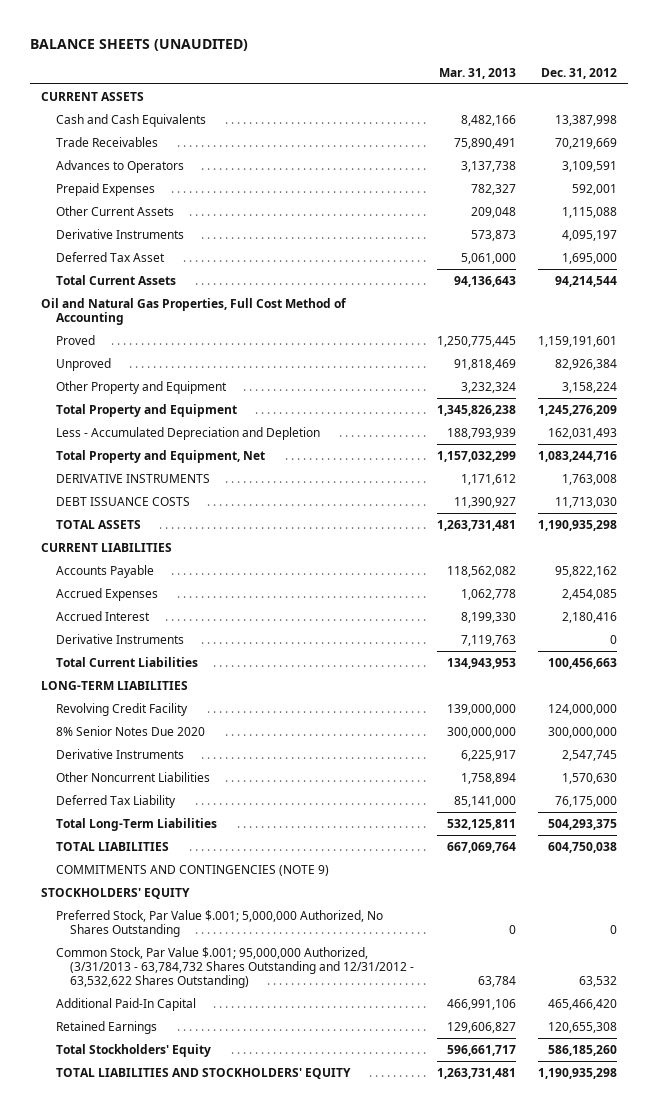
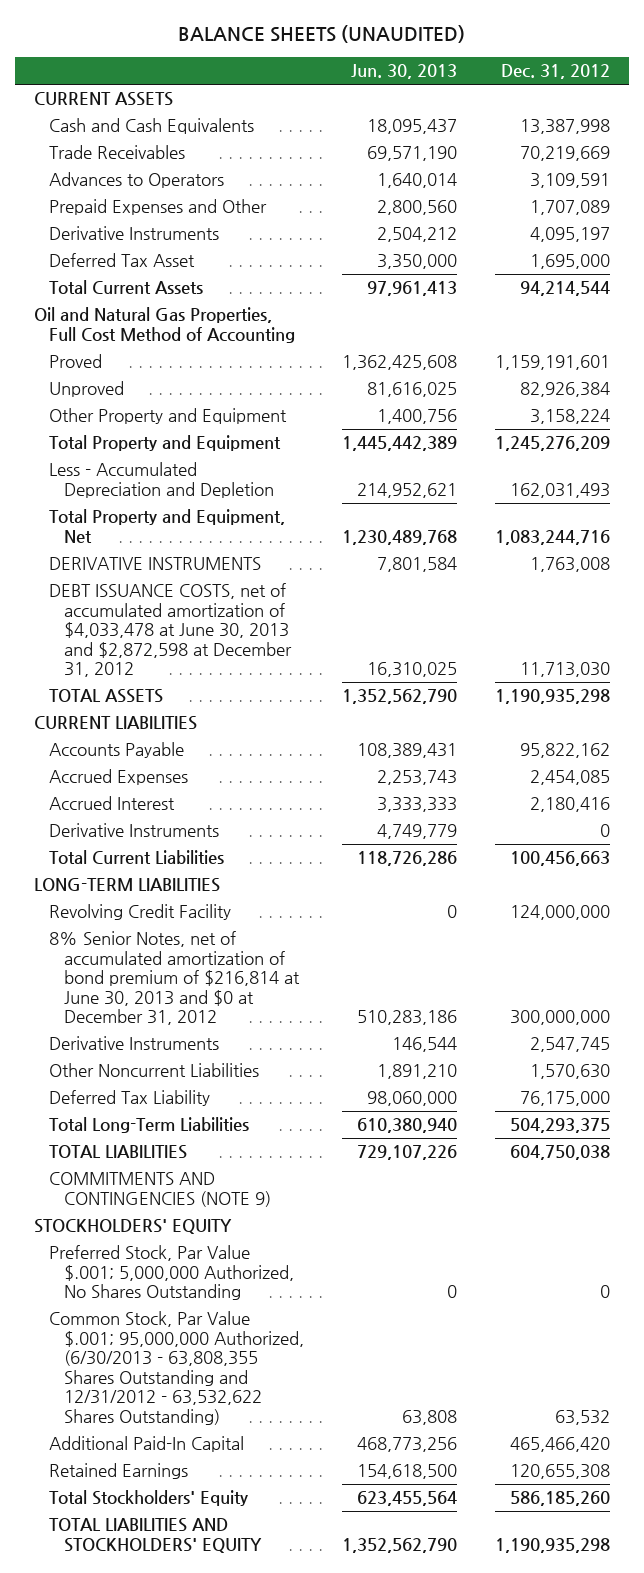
- | Mar. 31, 2013 | Dec. 31, 2012
+ | Jun. 30, 2013 | Dec. 31, 2012
- Prepaid Expenses | 782,327 | 592,001
- Other Current Assets | 209,048 | 1,115,088
+ Prepaid Expenses and Other | 2,800,560 | 1,707,089
- DEBT ISSUANCE COSTS | 11,390,927 | 11,713,030
+ DEBT ISSUANCE COSTS, net of accumulated amortization of $4,033,478 at June 30, 2013 and $2,872,598 at December 31, 2012 | 16,310,025 | 11,713,030
- 8% Senior Notes Due 2020 | 300,000,000 | 300,000,000
+ 8% Senior Notes, net of accumulated amortization of bond premium of $216,814 at June 30, 2013 and $0 at December 31, 2012 | 510,283,186 | 300,000,000
- Common Stock, Par Value $.001; 95,000,000 Authorized, (3/31/2013 - 63,784,732 Shares Outstanding and 12/31/2012 - 63,532,622 Shares Outstanding) | 63,784 | 63,532
+ Common Stock, Par Value $.001; 95,000,000 Authorized, (6/30/2013 - 63,808,355 Shares Outstanding and 12/31/2012 - 63,532,622 Shares Outstanding) | 63,808 | 63,532

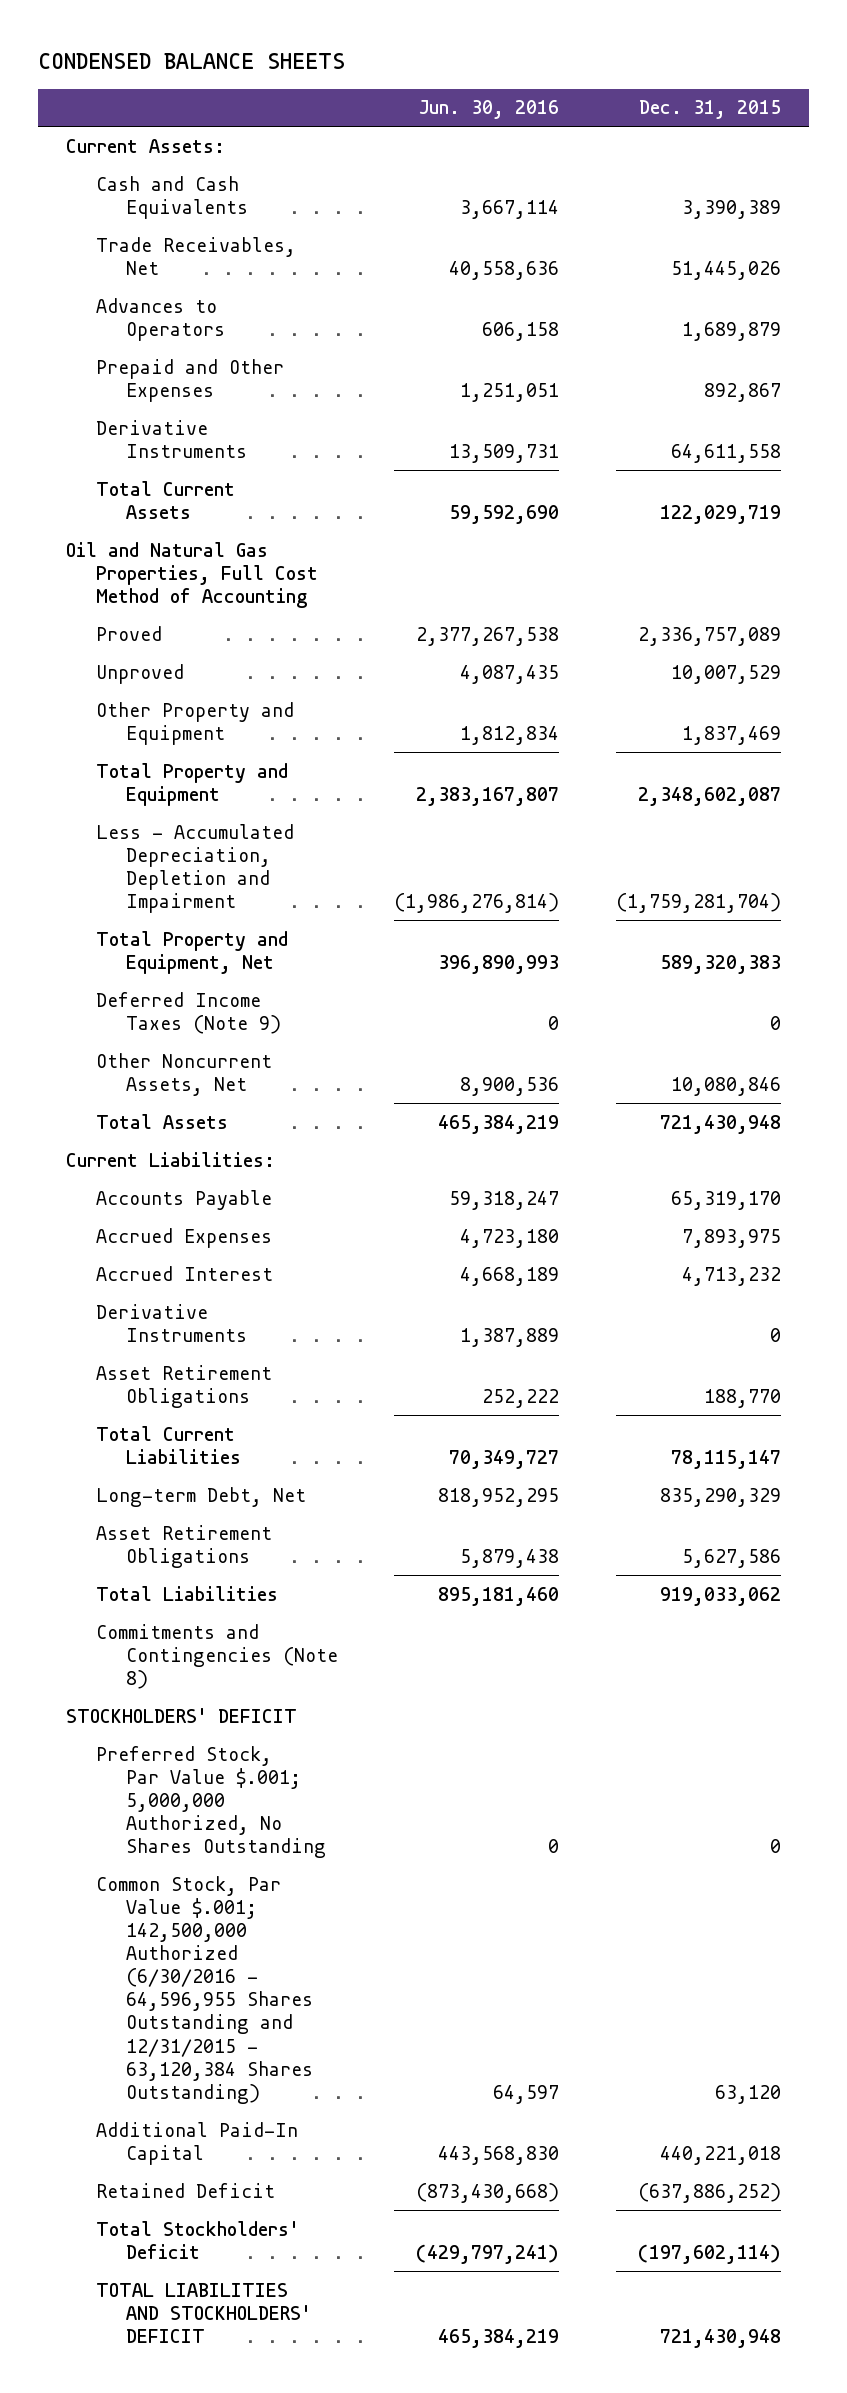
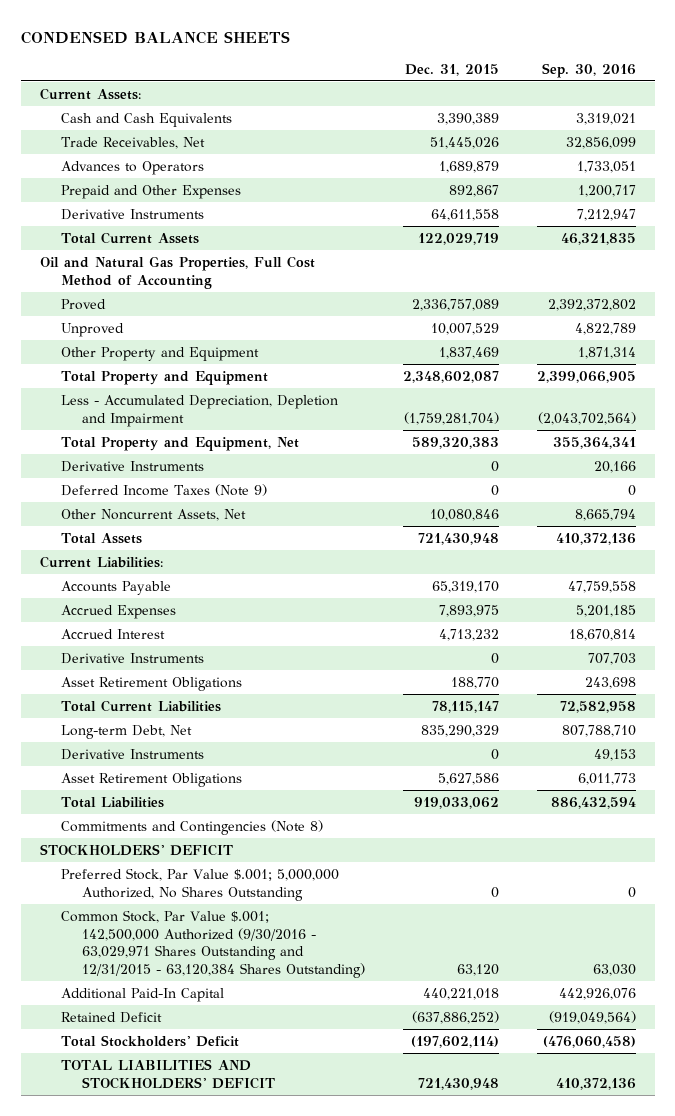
- | Jun. 30, 2016 | Dec. 31, 2015
+ | Dec. 31, 2015 | Sep. 30, 2016
+ Derivative Instruments | 0 | 20,166
+ Derivative Instruments | 0 | 49,153
- Common Stock, Par Value $.001; 142,500,000 Authorized (6/30/2016 - 64,596,955 Shares Outstanding and 12/31/2015 - 63,120,384 Shares Outstanding) | 64,597 | 63,120
+ Common Stock, Par Value $.001; 142,500,000 Authorized (9/30/2016 - 63,029,971 Shares Outstanding and 12/31/2015 - 63,120,384 Shares Outstanding) | 63,120 | 63,030

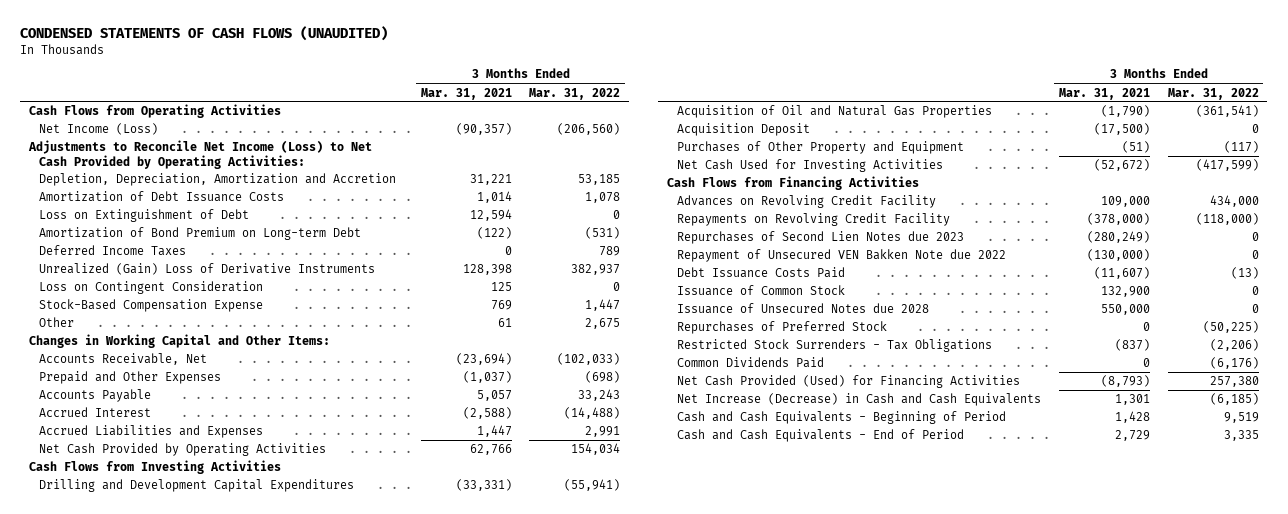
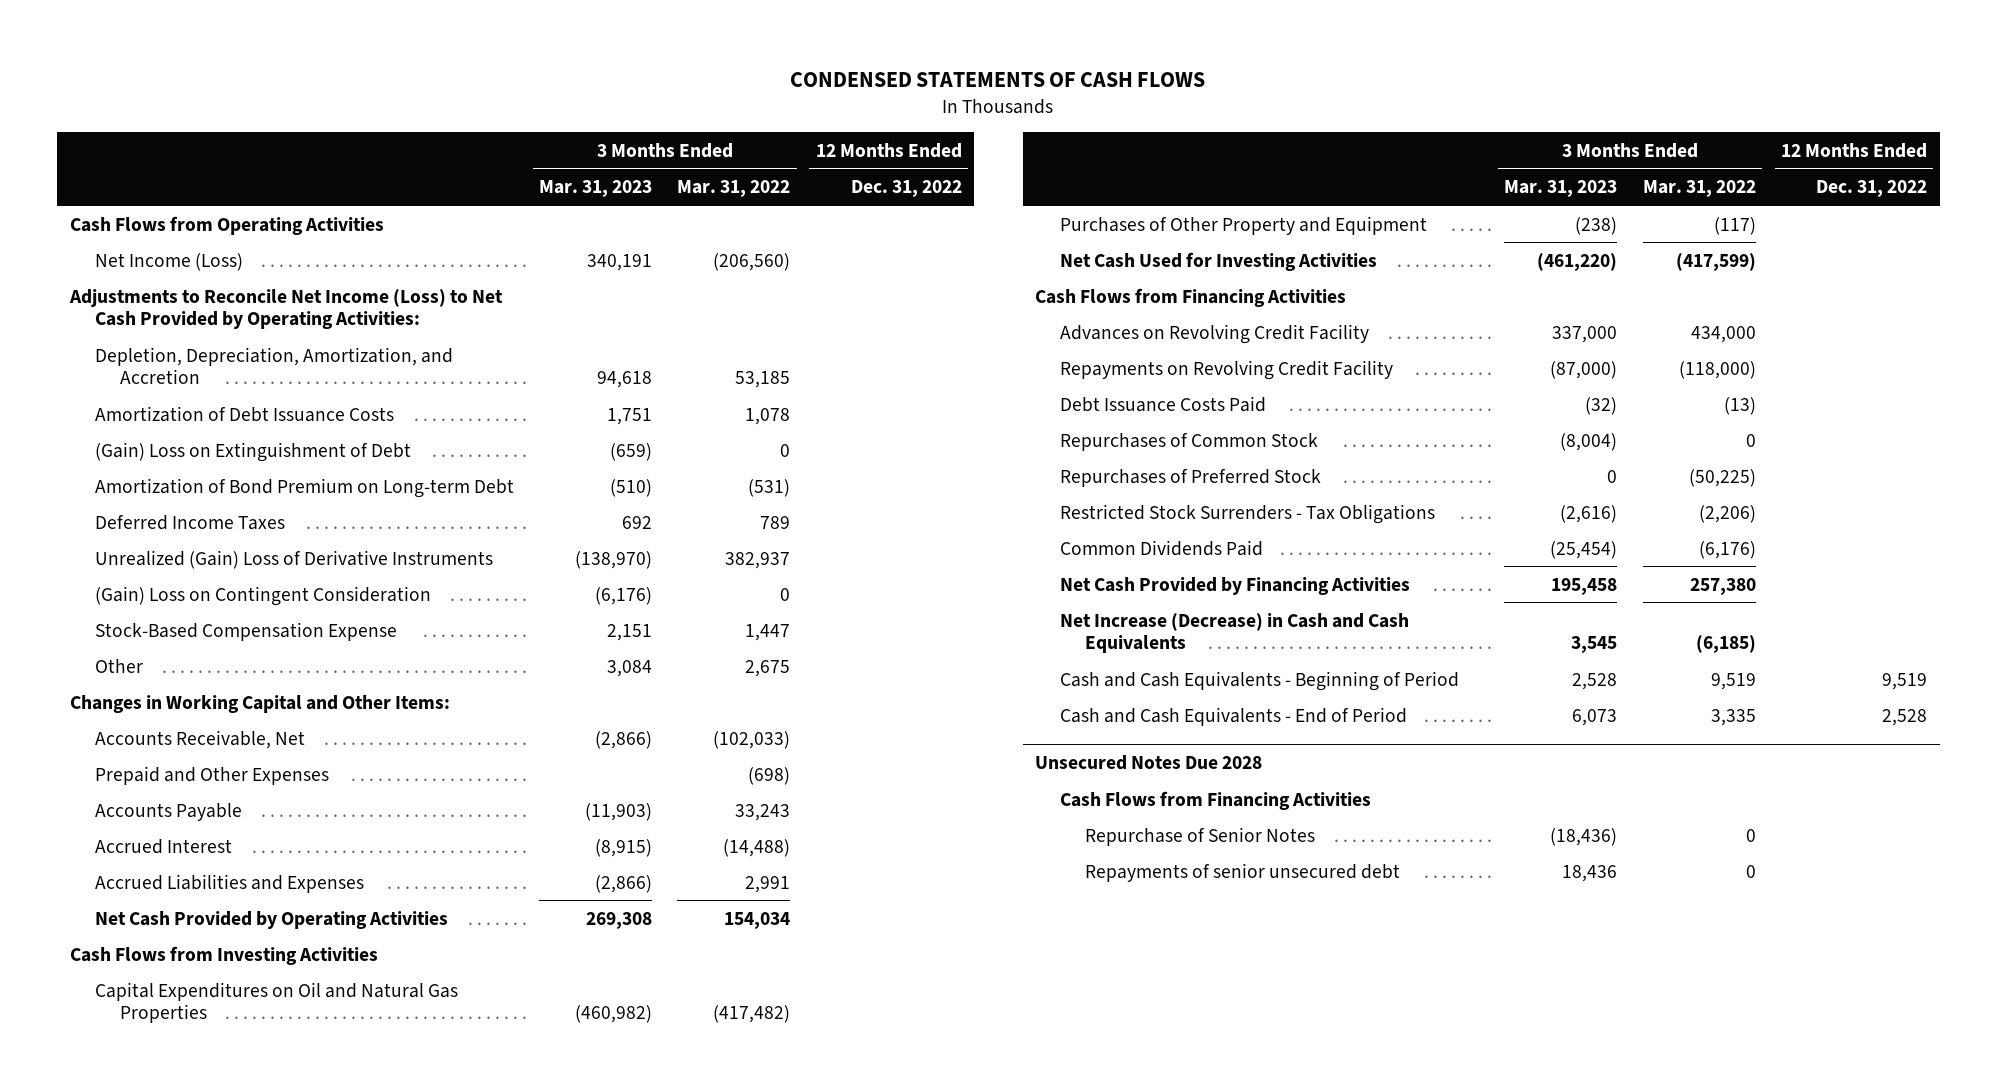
- CONDENSED STATEMENTS OF CASH FLOWS (UNAUDITED)
+ CONDENSED STATEMENTS OF CASH FLOWS
- | 3 Months Ended Mar. 31, 2021 | 3 Months Ended Mar. 31, 2022
+ | 3 Months Ended Mar. 31, 2023 | 3 Months Ended Mar. 31, 2022 | 12 Months Ended Dec. 31, 2022
- Depletion, Depreciation, Amortization and Accretion | 31,221 | 53,185
+ Depletion, Depreciation, Amortization, and Accretion | 94,618 | 53,185 |
- Loss on Extinguishment of Debt | 12,594 | 0
+ (Gain) Loss on Extinguishment of Debt | (659) | 0 |
- Loss on Contingent Consideration | 125 | 0
+ (Gain) Loss on Contingent Consideration | (6,176) | 0 |
- Drilling and Development Capital Expenditures | (33,331) | (55,941)
- Acquisition of Oil and Natural Gas Properties | (1,790) | (361,541)
- Acquisition Deposit | (17,500) | 0
+ Capital Expenditures on Oil and Natural Gas Properties | (460,982) | (417,482) |
- Repurchases of Second Lien Notes due 2023 | (280,249) | 0
- Repayment of Unsecured VEN Bakken Note due 2022 | (130,000) | 0
- Issuance of Common Stock | 132,900 | 0
- Issuance of Unsecured Notes due 2028 | 550,000 | 0
+ Repurchases of Common Stock | (8,004) | 0 |
- Net Cash Provided (Used) for Financing Activities | (8,793) | 257,380
+ Net Cash Provided by Financing Activities | 195,458 | 257,380 |
+ Unsecured Notes Due 2028
+ Cash Flows from Financing Activities
+ Repurchase of Senior Notes | (18,436) | 0 |
+ Repayments of senior unsecured debt | 18,436 | 0 |

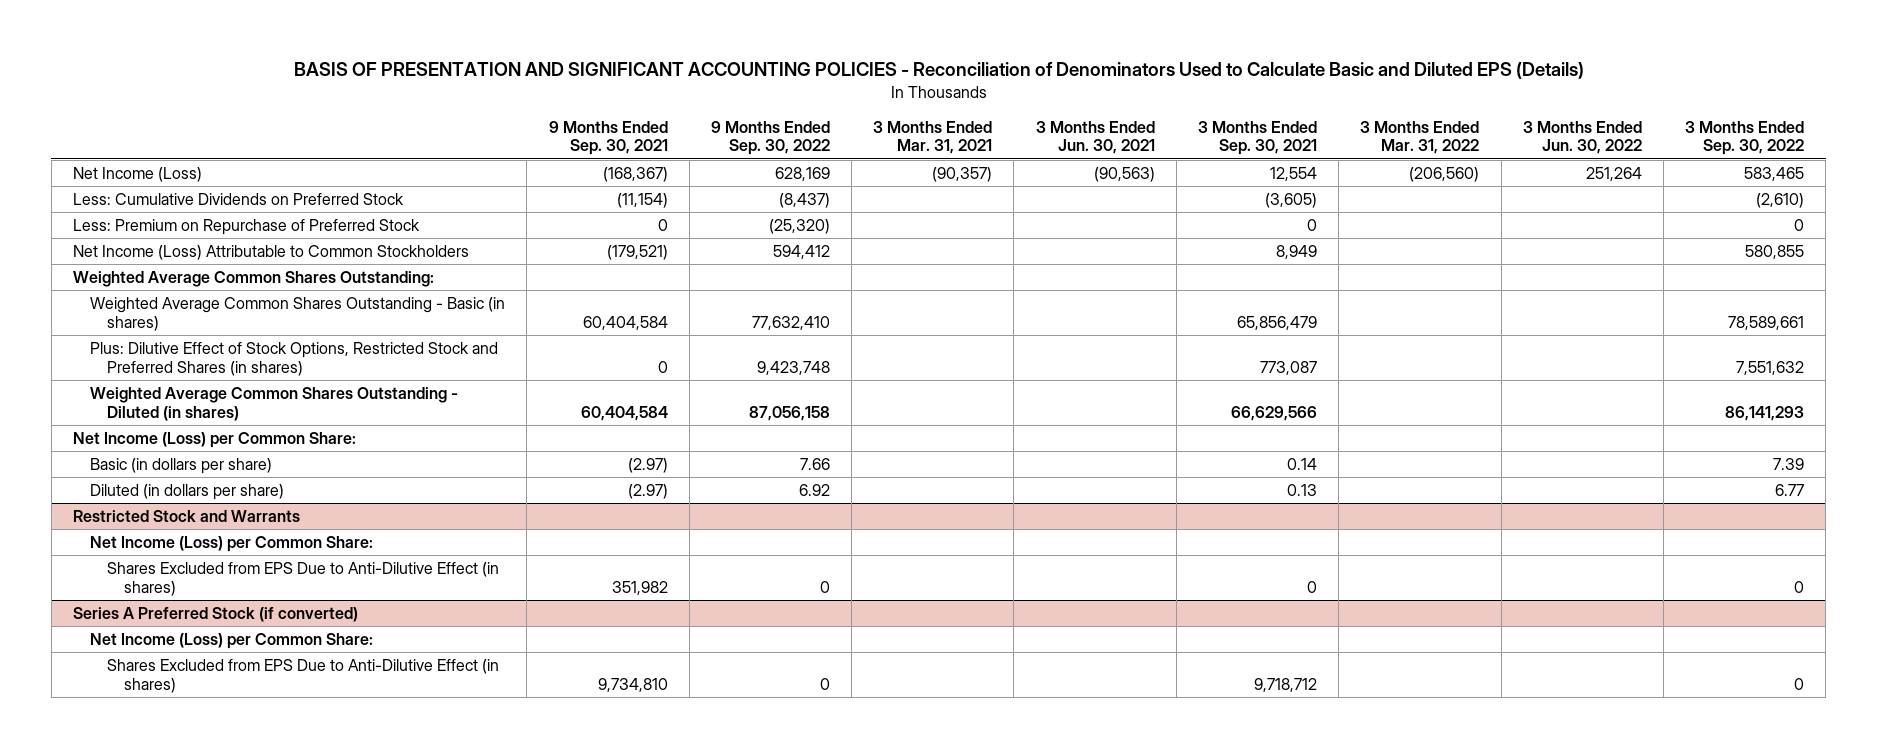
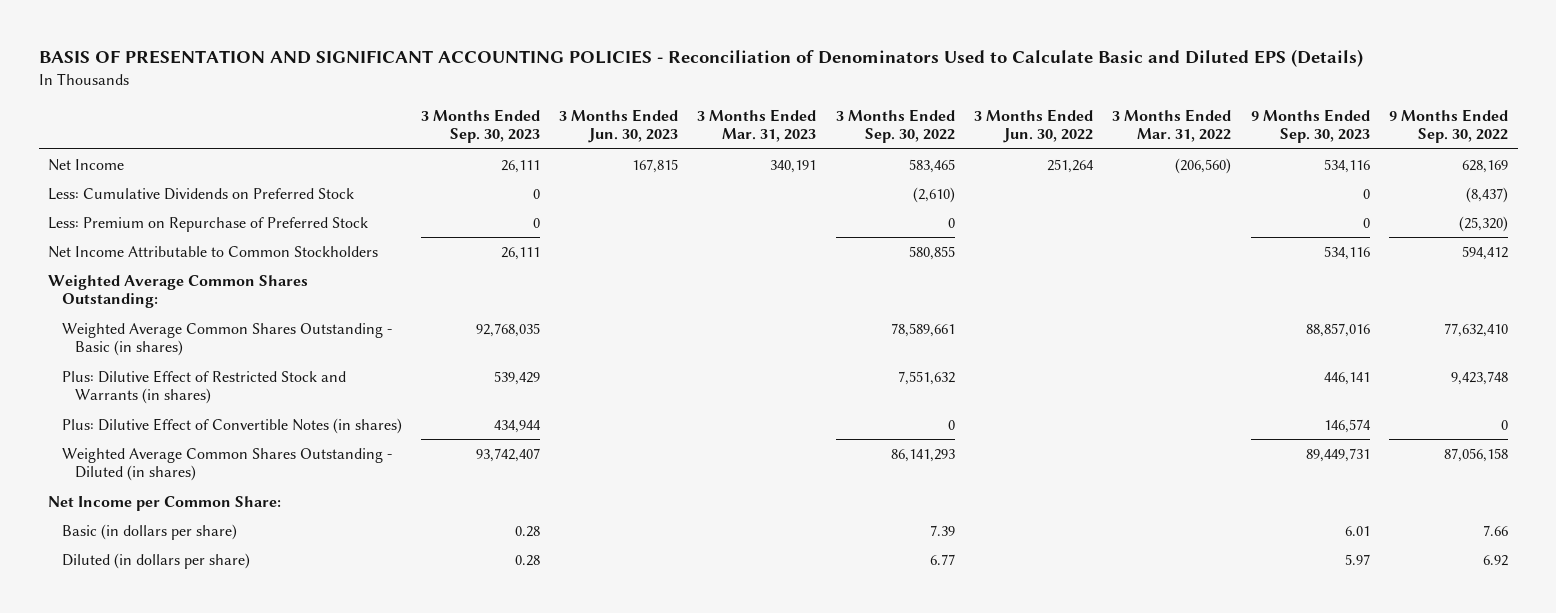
- | 9 Months Ended Sep. 30, 2021 | 9 Months Ended Sep. 30, 2022 | 3 Months Ended Mar. 31, 2021 | 3 Months Ended Jun. 30, 2021 | 3 Months Ended Sep. 30, 2021 | 3 Months Ended Mar. 31, 2022 | 3 Months Ended Jun. 30, 2022 | 3 Months Ended Sep. 30, 2022
+ | 3 Months Ended Sep. 30, 2023 | 3 Months Ended Jun. 30, 2023 | 3 Months Ended Mar. 31, 2023 | 3 Months Ended Sep. 30, 2022 | 3 Months Ended Jun. 30, 2022 | 3 Months Ended Mar. 31, 2022 | 9 Months Ended Sep. 30, 2023 | 9 Months Ended Sep. 30, 2022
- Net Income (Loss) | (168,367) | 628,169 | (90,357) | (90,563) | 12,554 | (206,560) | 251,264 | 583,465
+ Net Income | 26,111 | 167,815 | 340,191 | 583,465 | 251,264 | (206,560) | 534,116 | 628,169
- Net Income (Loss) Attributable to Common Stockholders | (179,521) | 594,412 | | | 8,949 | | | 580,855
+ Net Income Attributable to Common Stockholders | 26,111 | | | 580,855 | | | 534,116 | 594,412
- Plus: Dilutive Effect of Stock Options, Restricted Stock and Preferred Shares (in shares) | 0 | 9,423,748 | | | 773,087 | | | 7,551,632
+ Plus: Dilutive Effect of Restricted Stock and Warrants (in shares) | 539,429 | | | 7,551,632 | | | 446,141 | 9,423,748
+ Plus: Dilutive Effect of Convertible Notes (in shares) | 434,944 | | | 0 | | | 146,574 | 0
- Net Income (Loss) per Common Share:
+ Net Income per Common Share:
- Restricted Stock and Warrants
- Net Income (Loss) per Common Share:
- Shares Excluded from EPS Due to Anti-Dilutive Effect (in shares) | 351,982 | 0 | | | 0 | | | 0
- Series A Preferred Stock (if converted)
- Net Income (Loss) per Common Share:
- Shares Excluded from EPS Due to Anti-Dilutive Effect (in shares) | 9,734,810 | 0 | | | 9,718,712 | | | 0

